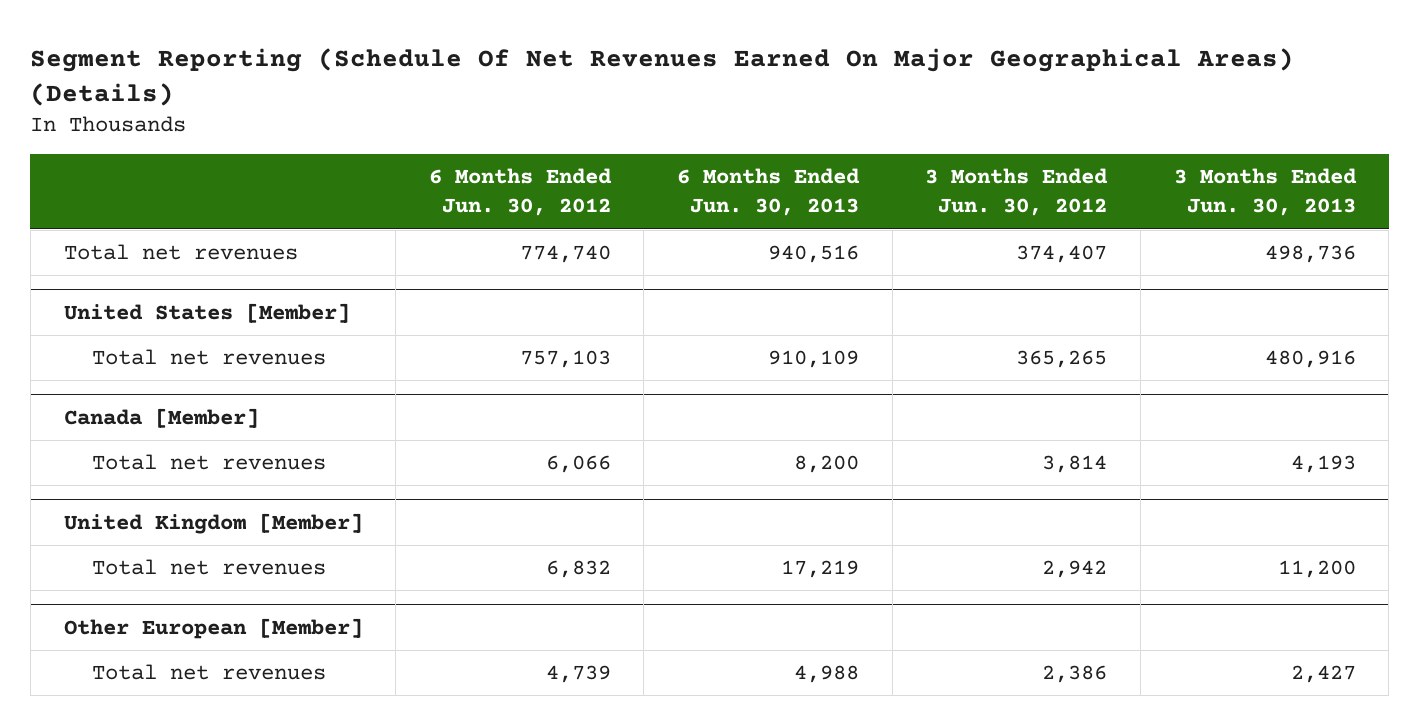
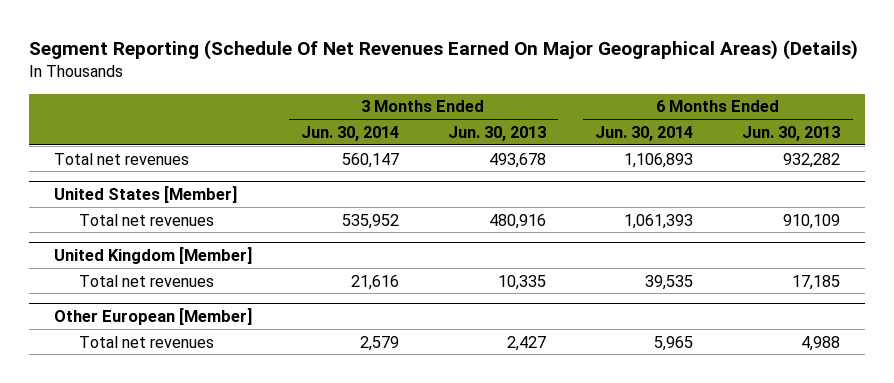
- | 6 Months Ended Jun. 30, 2012 | 6 Months Ended Jun. 30, 2013 | 3 Months Ended Jun. 30, 2012 | 3 Months Ended Jun. 30, 2013
+ | 3 Months Ended Jun. 30, 2014 | 3 Months Ended Jun. 30, 2013 | 6 Months Ended Jun. 30, 2014 | 6 Months Ended Jun. 30, 2013
- Total net revenues | 774,740 | 940,516 | 374,407 | 498,736
+ Total net revenues | 560,147 | 493,678 | 1,106,893 | 932,282
- Canada [Member]
- Total net revenues | 6,066 | 8,200 | 3,814 | 4,193
@ United Kingdom [Member]
- Total net revenues | 6,832 | 17,219 | 2,942 | 11,200
+ Total net revenues | 21,616 | 10,335 | 39,535 | 17,185

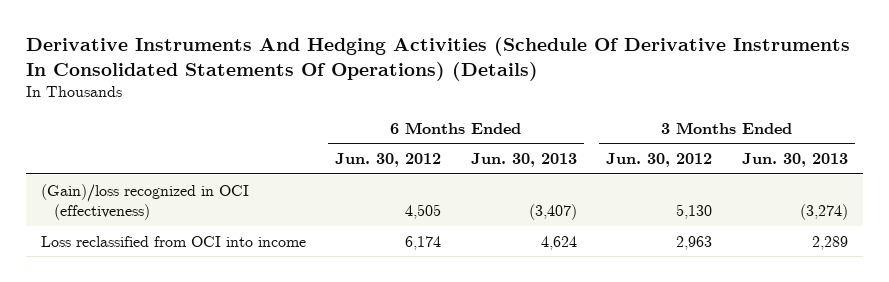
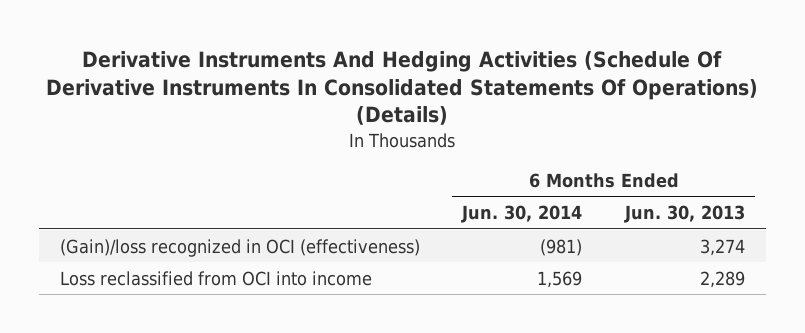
- | 6 Months Ended Jun. 30, 2012 | 6 Months Ended Jun. 30, 2013 | 3 Months Ended Jun. 30, 2012 | 3 Months Ended Jun. 30, 2013
+ | 6 Months Ended Jun. 30, 2014 | 6 Months Ended Jun. 30, 2013
- (Gain)/loss recognized in OCI (effectiveness) | 4,505 | (3,407) | 5,130 | (3,274)
- Loss reclassified from OCI into income | 6,174 | 4,624 | 2,963 | 2,289
+ (Gain)/loss recognized in OCI (effectiveness) | (981) | 3,274
+ Loss reclassified from OCI into income | 1,569 | 2,289

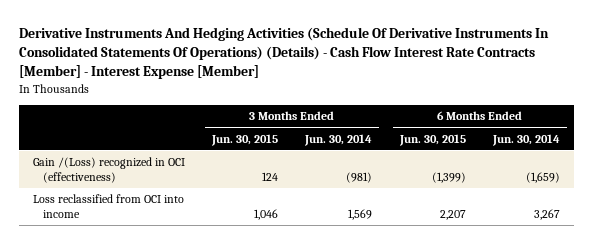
- Derivative Instruments And Hedging Activities (Schedule Of Derivative Instruments In Consolidated Statements Of Operations) (Details)
+ Derivative Instruments And Hedging Activities (Schedule Of Derivative Instruments In Consolidated Statements Of Operations) (Details) - Cash Flow Interest Rate Contracts [Member] - Interest Expense [Member]
- | 6 Months Ended Jun. 30, 2014 | 6 Months Ended Jun. 30, 2013
+ | 3 Months Ended Jun. 30, 2015 | 3 Months Ended Jun. 30, 2014 | 6 Months Ended Jun. 30, 2015 | 6 Months Ended Jun. 30, 2014
- (Gain)/loss recognized in OCI (effectiveness) | (981) | 3,274
- Loss reclassified from OCI into income | 1,569 | 2,289
+ Gain /(Loss) recognized in OCI (effectiveness) | 124 | (981) | (1,399) | (1,659)
+ Loss reclassified from OCI into income | 1,046 | 1,569 | 2,207 | 3,267

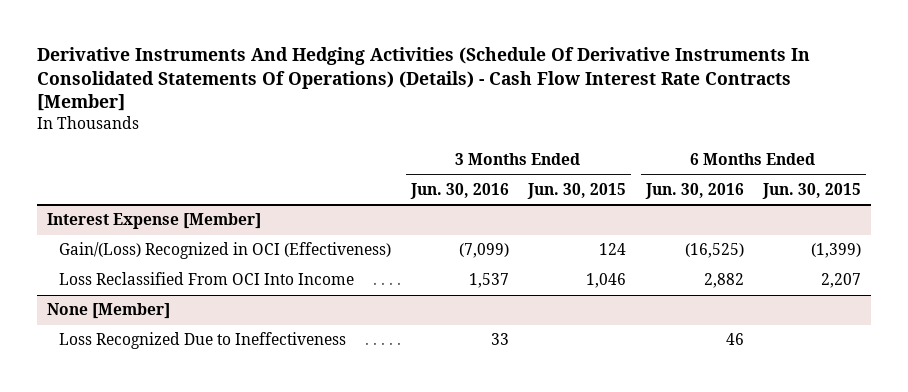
- Derivative Instruments And Hedging Activities (Schedule Of Derivative Instruments In Consolidated Statements Of Operations) (Details) - Cash Flow Interest Rate Contracts [Member] - Interest Expense [Member]
+ Derivative Instruments And Hedging Activities (Schedule Of Derivative Instruments In Consolidated Statements Of Operations) (Details) - Cash Flow Interest Rate Contracts [Member]
- | 3 Months Ended Jun. 30, 2015 | 3 Months Ended Jun. 30, 2014 | 6 Months Ended Jun. 30, 2015 | 6 Months Ended Jun. 30, 2014
+ | 3 Months Ended Jun. 30, 2016 | 3 Months Ended Jun. 30, 2015 | 6 Months Ended Jun. 30, 2016 | 6 Months Ended Jun. 30, 2015
- Gain /(Loss) recognized in OCI (effectiveness) | 124 | (981) | (1,399) | (1,659)
- Loss reclassified from OCI into income | 1,046 | 1,569 | 2,207 | 3,267
+ Interest Expense [Member]
+ Gain/(Loss) Recognized in OCI (Effectiveness) | (7,099) | 124 | (16,525) | (1,399)
+ Loss Reclassified From OCI Into Income | 1,537 | 1,046 | 2,882 | 2,207
+ None [Member]
+ Loss Recognized Due to Ineffectiveness | 33 | | 46 |

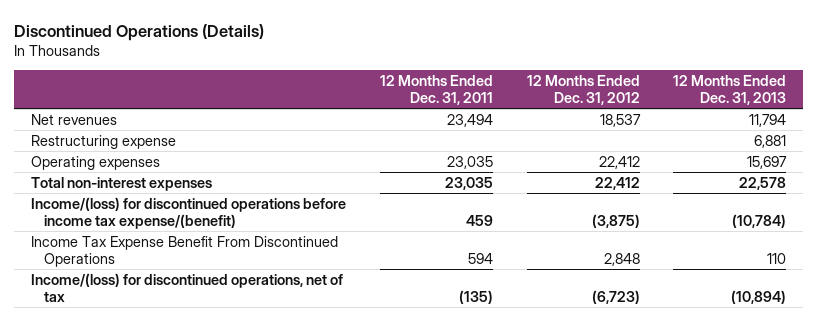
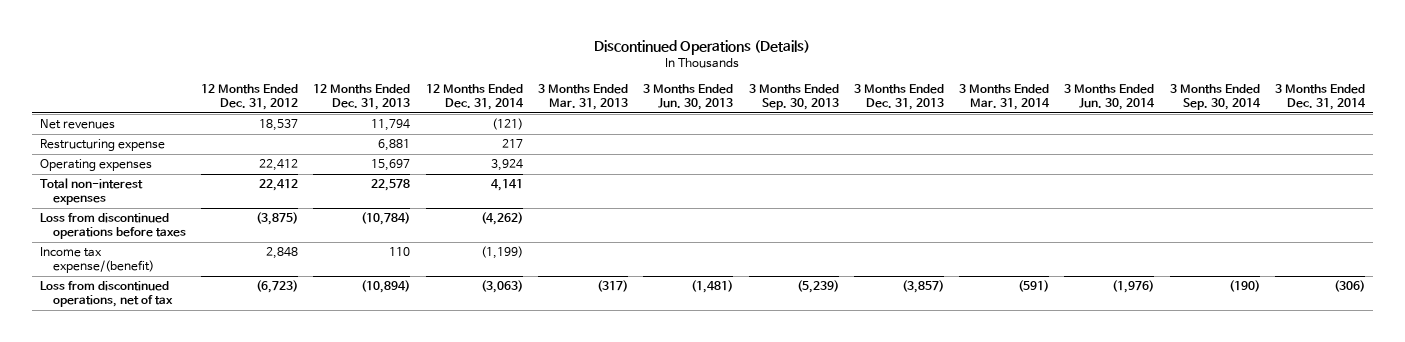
- | 12 Months Ended Dec. 31, 2011 | 12 Months Ended Dec. 31, 2012 | 12 Months Ended Dec. 31, 2013
+ | 12 Months Ended Dec. 31, 2012 | 12 Months Ended Dec. 31, 2013 | 12 Months Ended Dec. 31, 2014 | 3 Months Ended Mar. 31, 2013 | 3 Months Ended Jun. 30, 2013 | 3 Months Ended Sep. 30, 2013 | 3 Months Ended Dec. 31, 2013 | 3 Months Ended Mar. 31, 2014 | 3 Months Ended Jun. 30, 2014 | 3 Months Ended Sep. 30, 2014 | 3 Months Ended Dec. 31, 2014
- Income/(loss) for discontinued operations before income tax expense/(benefit) | 459 | (3,875) | (10,784)
- Income Tax Expense Benefit From Discontinued Operations | 594 | 2,848 | 110
- Income/(loss) for discontinued operations, net of tax | (135) | (6,723) | (10,894)
+ Loss from discontinued operations before taxes | (3,875) | (10,784) | (4,262) | | | | | | | |
+ Income tax expense/(benefit) | 2,848 | 110 | (1,199) | | | | | | | |
+ Loss from discontinued operations, net of tax | (6,723) | (10,894) | (3,063) | (317) | (1,481) | (5,239) | (3,857) | (591) | (1,976) | (190) | (306)

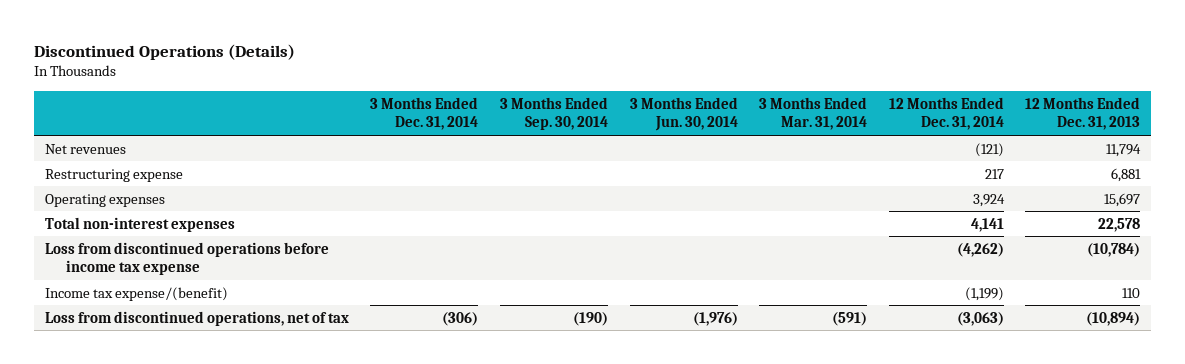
- | 12 Months Ended Dec. 31, 2012 | 12 Months Ended Dec. 31, 2013 | 12 Months Ended Dec. 31, 2014 | 3 Months Ended Mar. 31, 2013 | 3 Months Ended Jun. 30, 2013 | 3 Months Ended Sep. 30, 2013 | 3 Months Ended Dec. 31, 2013 | 3 Months Ended Mar. 31, 2014 | 3 Months Ended Jun. 30, 2014 | 3 Months Ended Sep. 30, 2014 | 3 Months Ended Dec. 31, 2014
+ | 3 Months Ended Dec. 31, 2014 | 3 Months Ended Sep. 30, 2014 | 3 Months Ended Jun. 30, 2014 | 3 Months Ended Mar. 31, 2014 | 12 Months Ended Dec. 31, 2014 | 12 Months Ended Dec. 31, 2013
- Loss from discontinued operations before taxes | (3,875) | (10,784) | (4,262) | | | | | | | |
+ Loss from discontinued operations before income tax expense | | | | | (4,262) | (10,784)

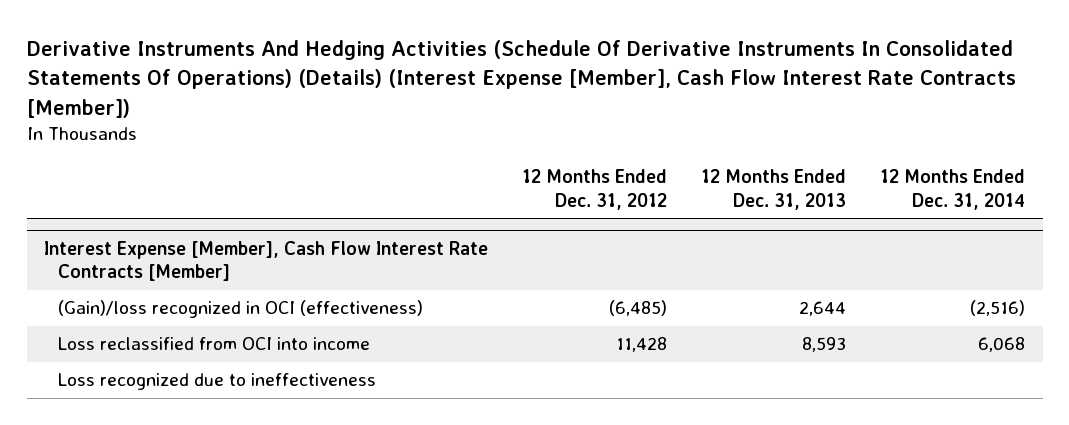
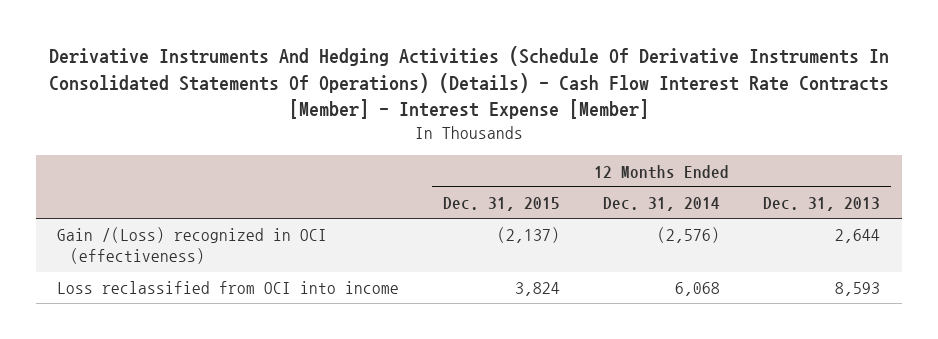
- Derivative Instruments And Hedging Activities (Schedule Of Derivative Instruments In Consolidated Statements Of Operations) (Details) (Interest Expense [Member], Cash Flow Interest Rate Contracts [Member])
+ Derivative Instruments And Hedging Activities (Schedule Of Derivative Instruments In Consolidated Statements Of Operations) (Details) - Cash Flow Interest Rate Contracts [Member] - Interest Expense [Member]
- | 12 Months Ended Dec. 31, 2012 | 12 Months Ended Dec. 31, 2013 | 12 Months Ended Dec. 31, 2014
+ | 12 Months Ended Dec. 31, 2015 | 12 Months Ended Dec. 31, 2014 | 12 Months Ended Dec. 31, 2013
- Interest Expense [Member], Cash Flow Interest Rate Contracts [Member]
- (Gain)/loss recognized in OCI (effectiveness) | (6,485) | 2,644 | (2,516)
+ Gain /(Loss) recognized in OCI (effectiveness) | (2,137) | (2,576) | 2,644
- Loss recognized due to ineffectiveness

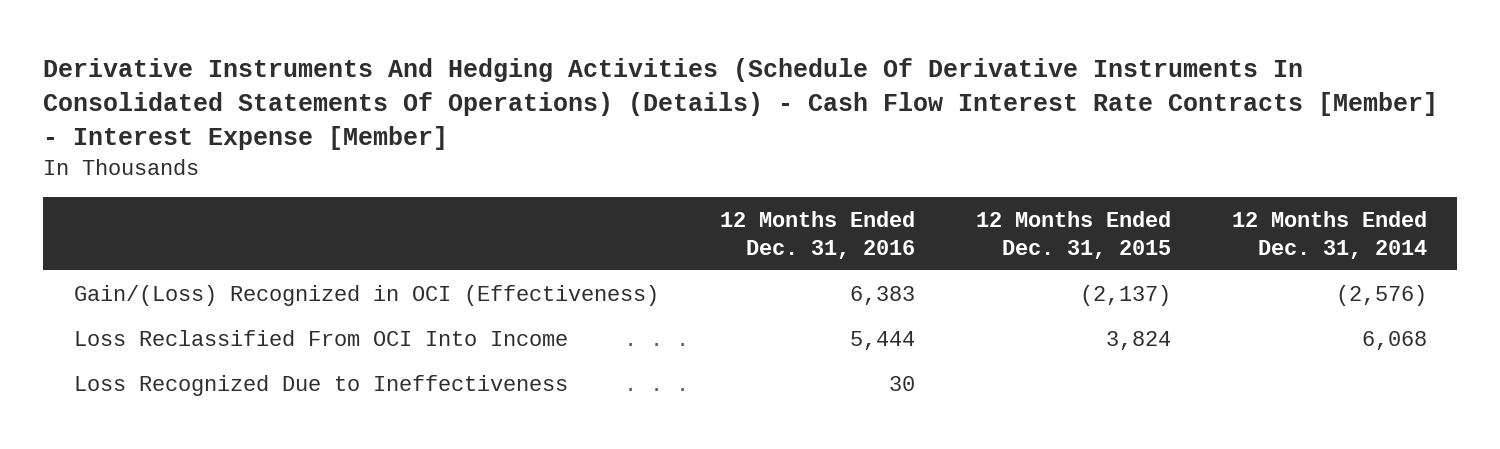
- | 12 Months Ended Dec. 31, 2015 | 12 Months Ended Dec. 31, 2014 | 12 Months Ended Dec. 31, 2013
+ | 12 Months Ended Dec. 31, 2016 | 12 Months Ended Dec. 31, 2015 | 12 Months Ended Dec. 31, 2014
- Gain /(Loss) recognized in OCI (effectiveness) | (2,137) | (2,576) | 2,644
- Loss reclassified from OCI into income | 3,824 | 6,068 | 8,593
+ Gain/(Loss) Recognized in OCI (Effectiveness) | 6,383 | (2,137) | (2,576)
+ Loss Reclassified From OCI Into Income | 5,444 | 3,824 | 6,068
+ Loss Recognized Due to Ineffectiveness | 30 | |

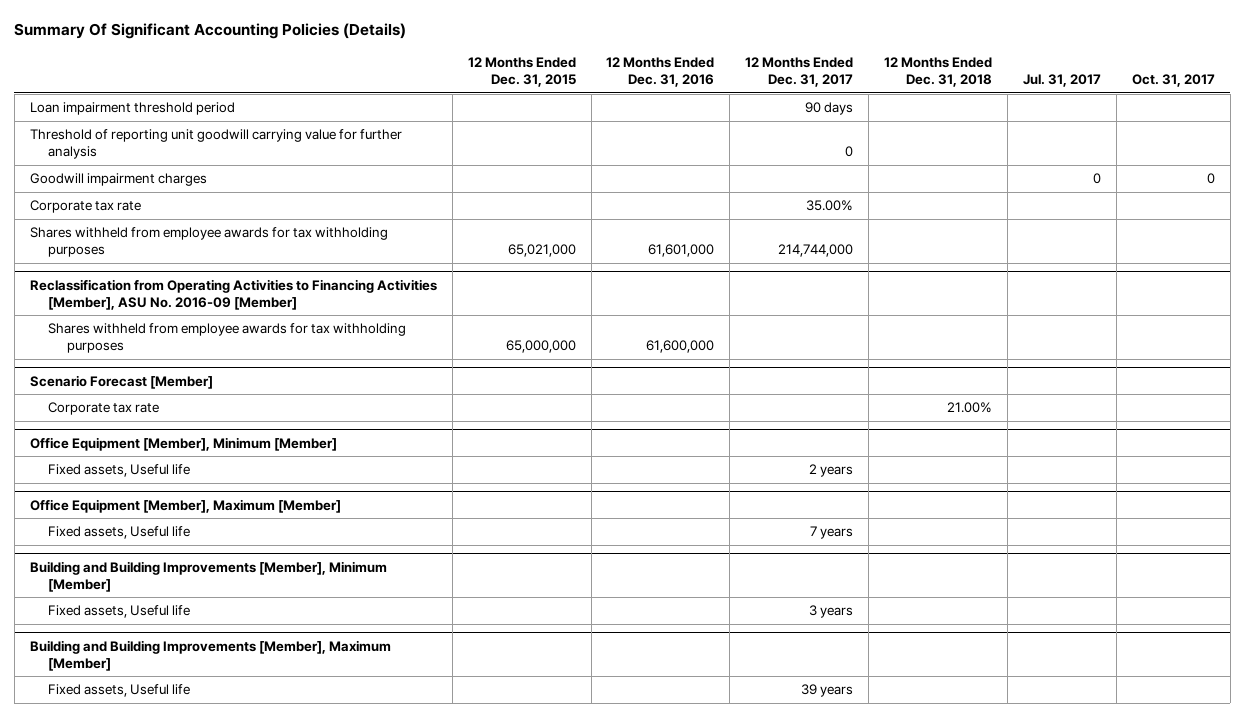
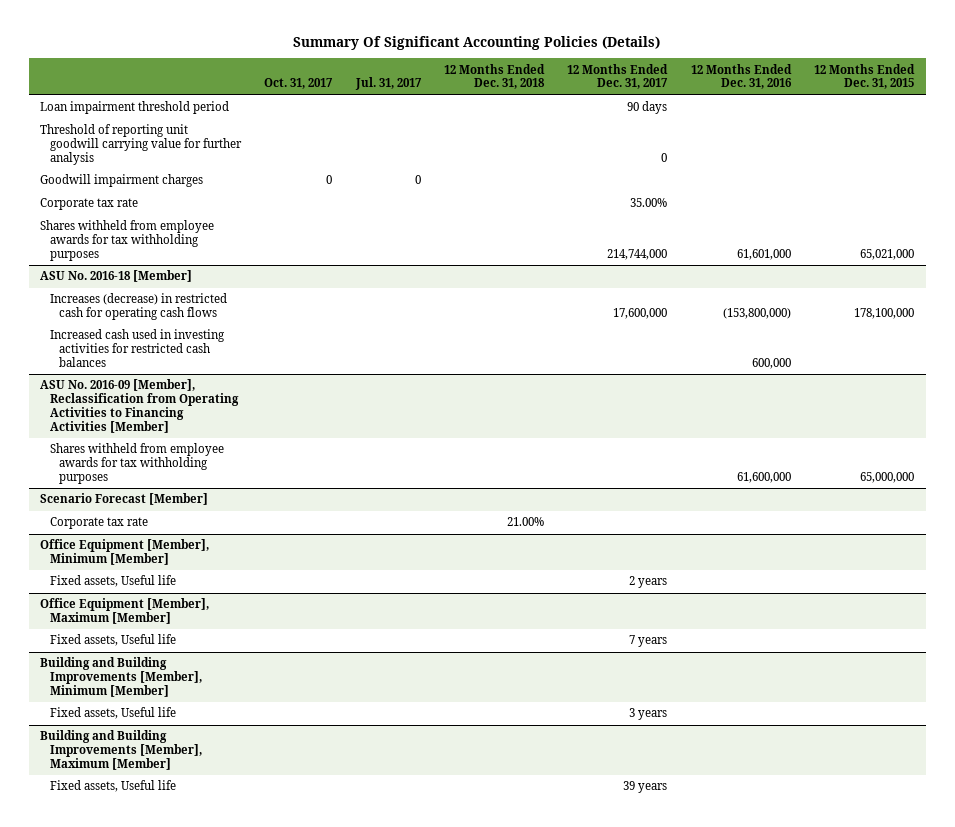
- | 12 Months Ended Dec. 31, 2015 | 12 Months Ended Dec. 31, 2016 | 12 Months Ended Dec. 31, 2017 | 12 Months Ended Dec. 31, 2018 | Jul. 31, 2017 | Oct. 31, 2017
+ | Oct. 31, 2017 | Jul. 31, 2017 | 12 Months Ended Dec. 31, 2018 | 12 Months Ended Dec. 31, 2017 | 12 Months Ended Dec. 31, 2016 | 12 Months Ended Dec. 31, 2015
- Reclassification from Operating Activities to Financing Activities [Member], ASU No. 2016-09 [Member]
+ ASU No. 2016-18 [Member]
+ Increases (decrease) in restricted cash for operating cash flows | | | | 17,600,000 | (153,800,000) | 178,100,000
+ Increased cash used in investing activities for restricted cash balances | | | | | 600,000 |
+ ASU No. 2016-09 [Member], Reclassification from Operating Activities to Financing Activities [Member]

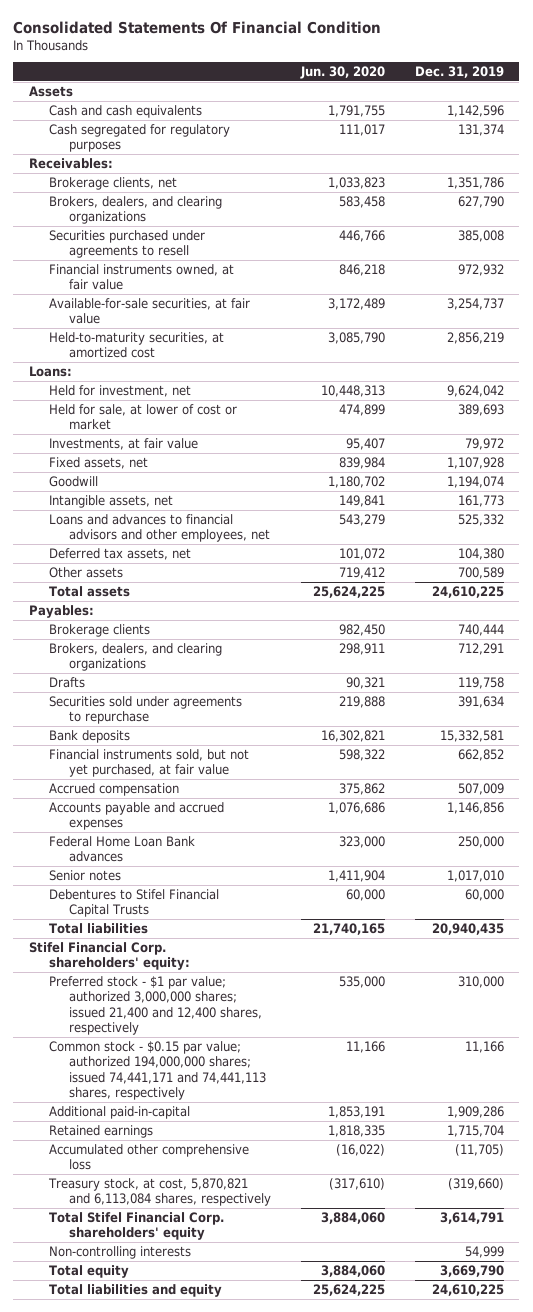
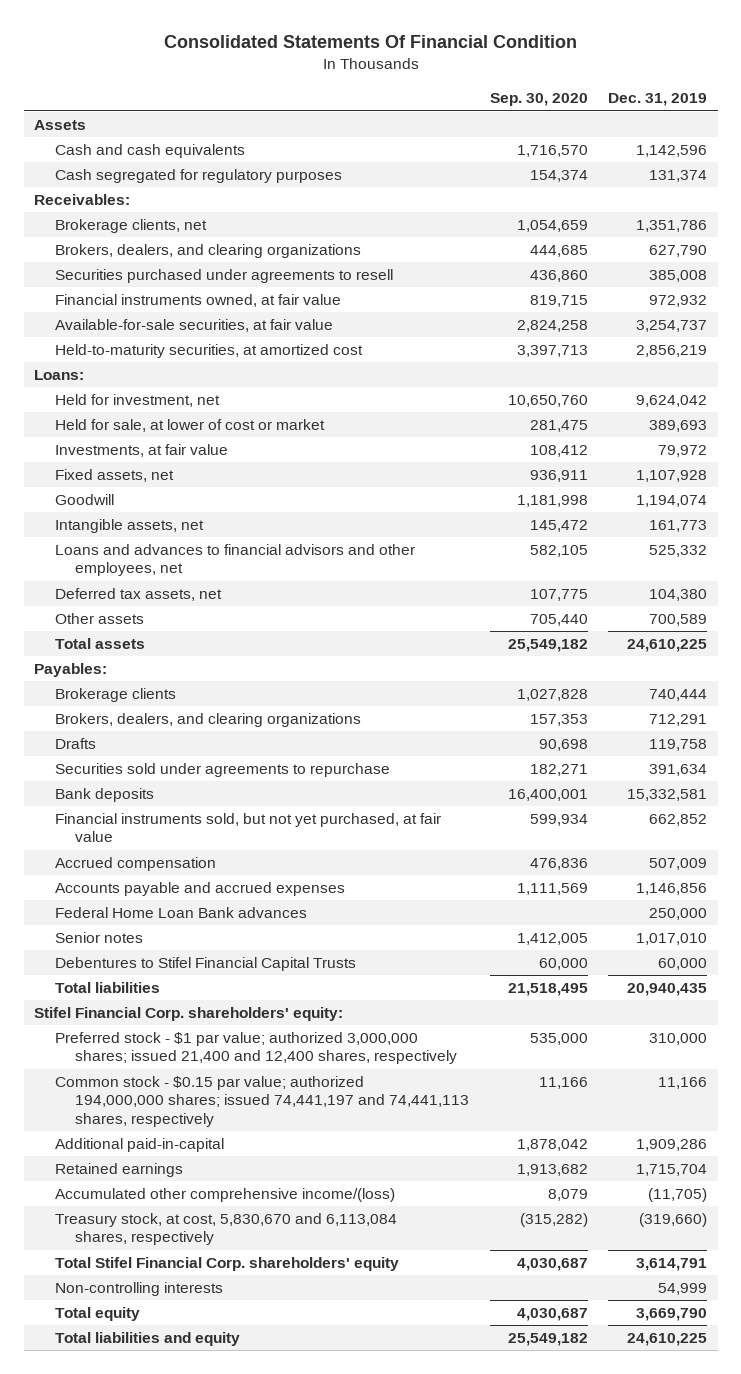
- | Jun. 30, 2020 | Dec. 31, 2019
+ | Sep. 30, 2020 | Dec. 31, 2019
- Common stock - $0.15 par value; authorized 194,000,000 shares; issued 74,441,171 and 74,441,113 shares, respectively | 11,166 | 11,166
+ Common stock - $0.15 par value; authorized 194,000,000 shares; issued 74,441,197 and 74,441,113 shares, respectively | 11,166 | 11,166
- Accumulated other comprehensive loss | (16,022) | (11,705)
- Treasury stock, at cost, 5,870,821 and 6,113,084 shares, respectively | (317,610) | (319,660)
+ Accumulated other comprehensive income/(loss) | 8,079 | (11,705)
+ Treasury stock, at cost, 5,830,670 and 6,113,084 shares, respectively | (315,282) | (319,660)

